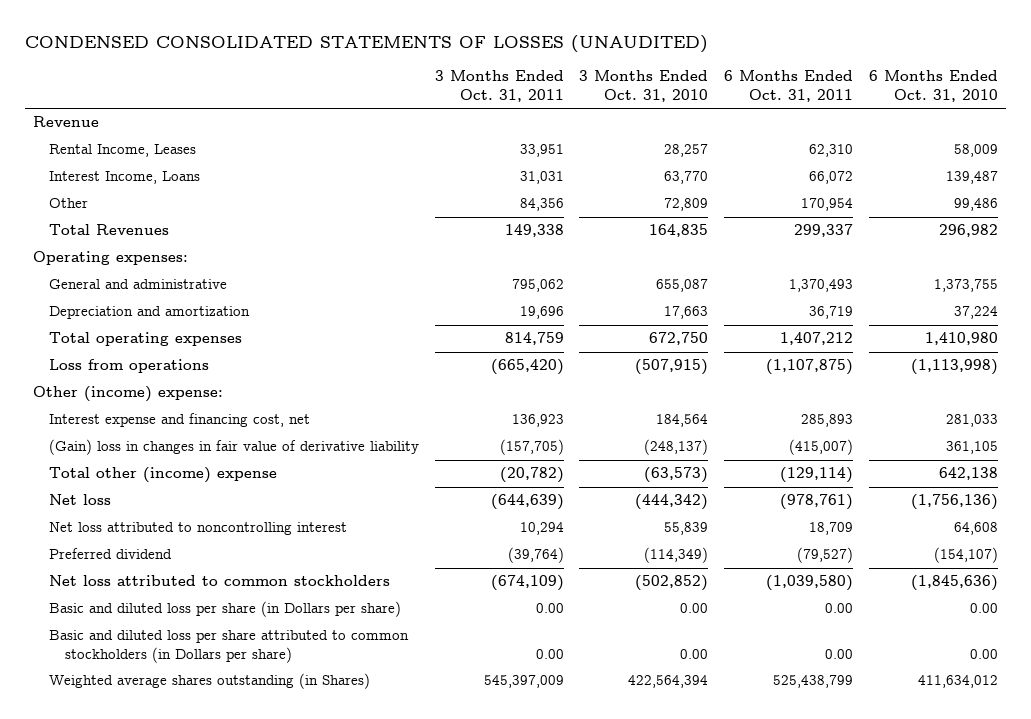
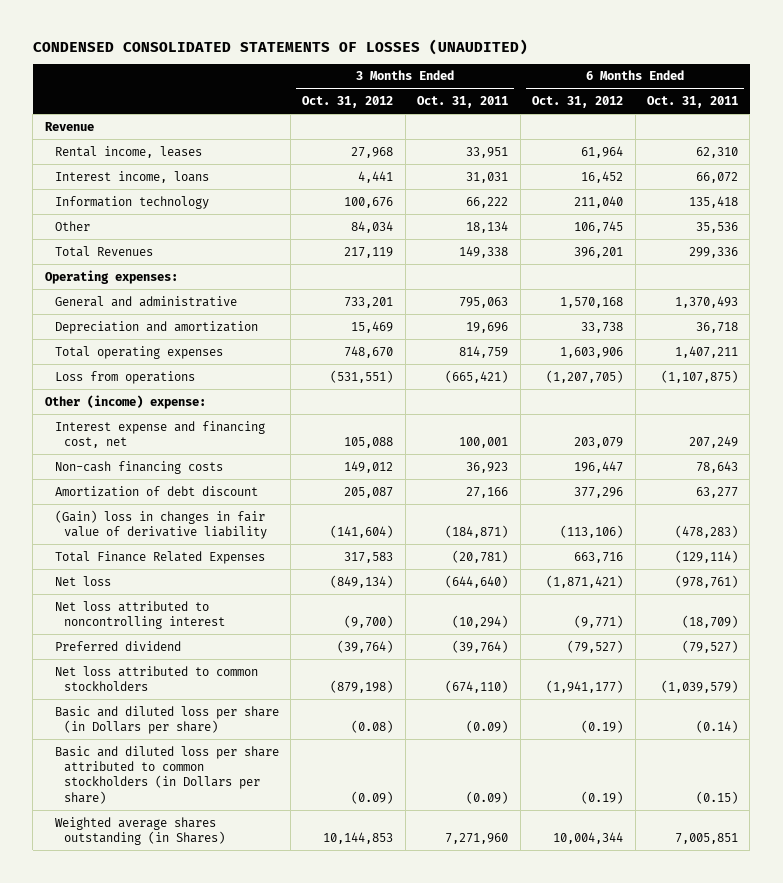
- | 3 Months Ended Oct. 31, 2011 | 3 Months Ended Oct. 31, 2010 | 6 Months Ended Oct. 31, 2011 | 6 Months Ended Oct. 31, 2010
+ | 3 Months Ended Oct. 31, 2012 | 3 Months Ended Oct. 31, 2011 | 6 Months Ended Oct. 31, 2012 | 6 Months Ended Oct. 31, 2011
- Rental Income, Leases | 33,951 | 28,257 | 62,310 | 58,009
- Interest Income, Loans | 31,031 | 63,770 | 66,072 | 139,487
- Other | 84,356 | 72,809 | 170,954 | 99,486
- Total Revenues | 149,338 | 164,835 | 299,337 | 296,982
+ Rental income, leases | 27,968 | 33,951 | 61,964 | 62,310
+ Interest income, loans | 4,441 | 31,031 | 16,452 | 66,072
+ Information technology | 100,676 | 66,222 | 211,040 | 135,418
+ Other | 84,034 | 18,134 | 106,745 | 35,536
+ Total Revenues | 217,119 | 149,338 | 396,201 | 299,336
- General and administrative | 795,062 | 655,087 | 1,370,493 | 1,373,755
- Depreciation and amortization | 19,696 | 17,663 | 36,719 | 37,224
- Total operating expenses | 814,759 | 672,750 | 1,407,212 | 1,410,980
- Loss from operations | (665,420) | (507,915) | (1,107,875) | (1,113,998)
+ General and administrative | 733,201 | 795,063 | 1,570,168 | 1,370,493
+ Depreciation and amortization | 15,469 | 19,696 | 33,738 | 36,718
+ Total operating expenses | 748,670 | 814,759 | 1,603,906 | 1,407,211
+ Loss from operations | (531,551) | (665,421) | (1,207,705) | (1,107,875)
- Interest expense and financing cost, net | 136,923 | 184,564 | 285,893 | 281,033
- (Gain) loss in changes in fair value of derivative liability | (157,705) | (248,137) | (415,007) | 361,105
- Total other (income) expense | (20,782) | (63,573) | (129,114) | 642,138
- Net loss | (644,639) | (444,342) | (978,761) | (1,756,136)
- Net loss attributed to noncontrolling interest | 10,294 | 55,839 | 18,709 | 64,608
+ Interest expense and financing cost, net | 105,088 | 100,001 | 203,079 | 207,249
+ Non-cash financing costs | 149,012 | 36,923 | 196,447 | 78,643
+ Amortization of debt discount | 205,087 | 27,166 | 377,296 | 63,277
+ (Gain) loss in changes in fair value of derivative liability | (141,604) | (184,871) | (113,106) | (478,283)
+ Total Finance Related Expenses | 317,583 | (20,781) | 663,716 | (129,114)
+ Net loss | (849,134) | (644,640) | (1,871,421) | (978,761)
+ Net loss attributed to noncontrolling interest | (9,700) | (10,294) | (9,771) | (18,709)
- Net loss attributed to common stockholders | (674,109) | (502,852) | (1,039,580) | (1,845,636)
- Basic and diluted loss per share (in Dollars per share) | 0.00 | 0.00 | 0.00 | 0.00
- Basic and diluted loss per share attributed to common stockholders (in Dollars per share) | 0.00 | 0.00 | 0.00 | 0.00
- Weighted average shares outstanding (in Shares) | 545,397,009 | 422,564,394 | 525,438,799 | 411,634,012
+ Net loss attributed to common stockholders | (879,198) | (674,110) | (1,941,177) | (1,039,579)
+ Basic and diluted loss per share (in Dollars per share) | (0.08) | (0.09) | (0.19) | (0.14)
+ Basic and diluted loss per share attributed to common stockholders (in Dollars per share) | (0.09) | (0.09) | (0.19) | (0.15)
+ Weighted average shares outstanding (in Shares) | 10,144,853 | 7,271,960 | 10,004,344 | 7,005,851

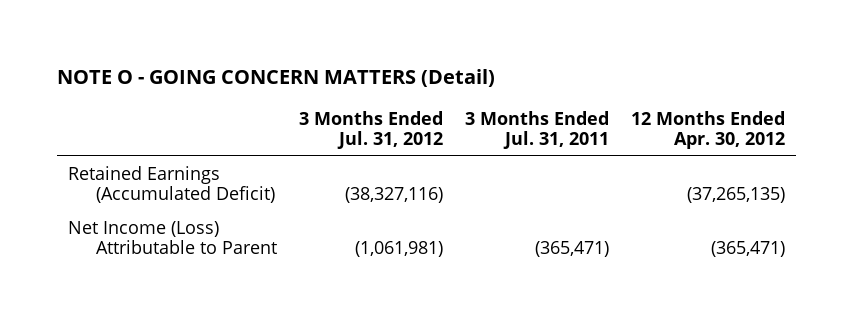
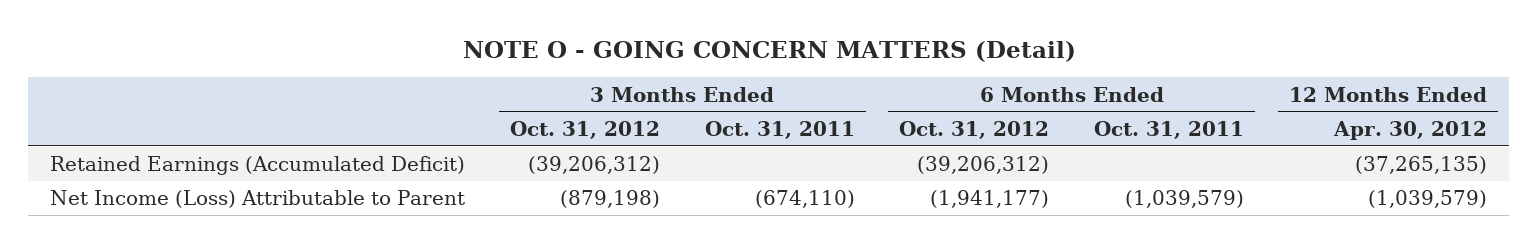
- | 3 Months Ended Jul. 31, 2012 | 3 Months Ended Jul. 31, 2011 | 12 Months Ended Apr. 30, 2012
+ | 3 Months Ended Oct. 31, 2012 | 3 Months Ended Oct. 31, 2011 | 6 Months Ended Oct. 31, 2012 | 6 Months Ended Oct. 31, 2011 | 12 Months Ended Apr. 30, 2012
- Net Income (Loss) Attributable to Parent | (1,061,981) | (365,471) | (365,471)
+ Net Income (Loss) Attributable to Parent | (879,198) | (674,110) | (1,941,177) | (1,039,579) | (1,039,579)

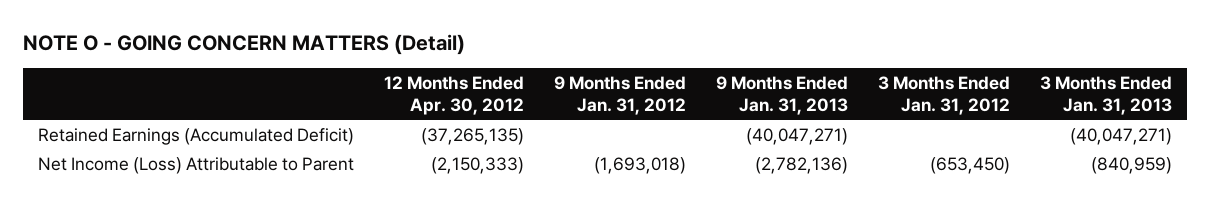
- | 3 Months Ended Oct. 31, 2012 | 3 Months Ended Oct. 31, 2011 | 6 Months Ended Oct. 31, 2012 | 6 Months Ended Oct. 31, 2011 | 12 Months Ended Apr. 30, 2012
+ | 12 Months Ended Apr. 30, 2012 | 9 Months Ended Jan. 31, 2012 | 9 Months Ended Jan. 31, 2013 | 3 Months Ended Jan. 31, 2012 | 3 Months Ended Jan. 31, 2013
- Net Income (Loss) Attributable to Parent | (879,198) | (674,110) | (1,941,177) | (1,039,579) | (1,039,579)
+ Net Income (Loss) Attributable to Parent | (2,150,333) | (1,693,018) | (2,782,136) | (653,450) | (840,959)

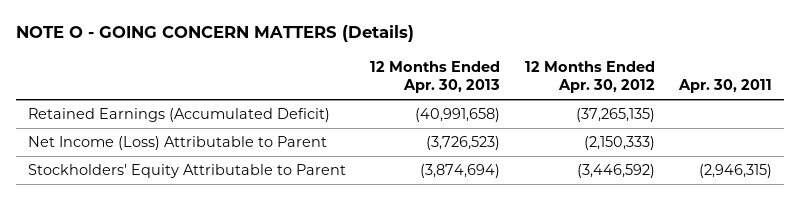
- NOTE O - GOING CONCERN MATTERS (Detail)
+ NOTE O - GOING CONCERN MATTERS (Details)
- | 12 Months Ended Apr. 30, 2012 | 9 Months Ended Jan. 31, 2012 | 9 Months Ended Jan. 31, 2013 | 3 Months Ended Jan. 31, 2012 | 3 Months Ended Jan. 31, 2013
+ | 12 Months Ended Apr. 30, 2013 | 12 Months Ended Apr. 30, 2012 | Apr. 30, 2011
+ Stockholders' Equity Attributable to Parent | (3,874,694) | (3,446,592) | (2,946,315)

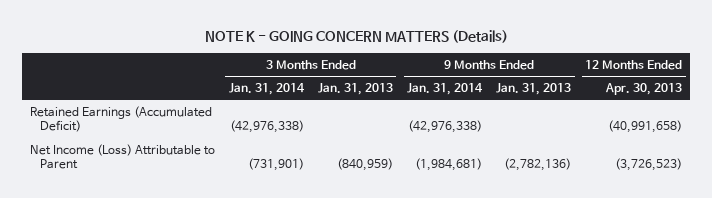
- NOTE O - GOING CONCERN MATTERS (Details)
+ NOTE K - GOING CONCERN MATTERS (Details)
- | 12 Months Ended Apr. 30, 2013 | 12 Months Ended Apr. 30, 2012 | Apr. 30, 2011
+ | 3 Months Ended Jan. 31, 2014 | 3 Months Ended Jan. 31, 2013 | 9 Months Ended Jan. 31, 2014 | 9 Months Ended Jan. 31, 2013 | 12 Months Ended Apr. 30, 2013
- Stockholders' Equity Attributable to Parent | (3,874,694) | (3,446,592) | (2,946,315)

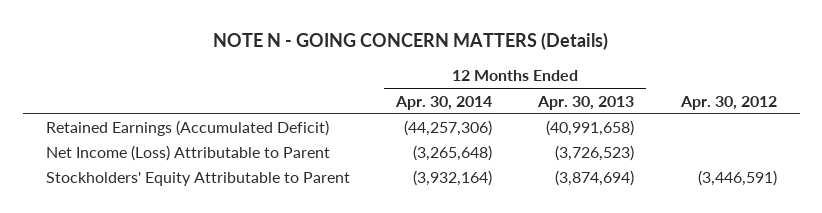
- NOTE K - GOING CONCERN MATTERS (Details)
+ NOTE N - GOING CONCERN MATTERS (Details)
- | 3 Months Ended Jan. 31, 2014 | 3 Months Ended Jan. 31, 2013 | 9 Months Ended Jan. 31, 2014 | 9 Months Ended Jan. 31, 2013 | 12 Months Ended Apr. 30, 2013
+ | 12 Months Ended Apr. 30, 2014 | 12 Months Ended Apr. 30, 2013 | Apr. 30, 2012
+ Stockholders' Equity Attributable to Parent | (3,932,164) | (3,874,694) | (3,446,591)

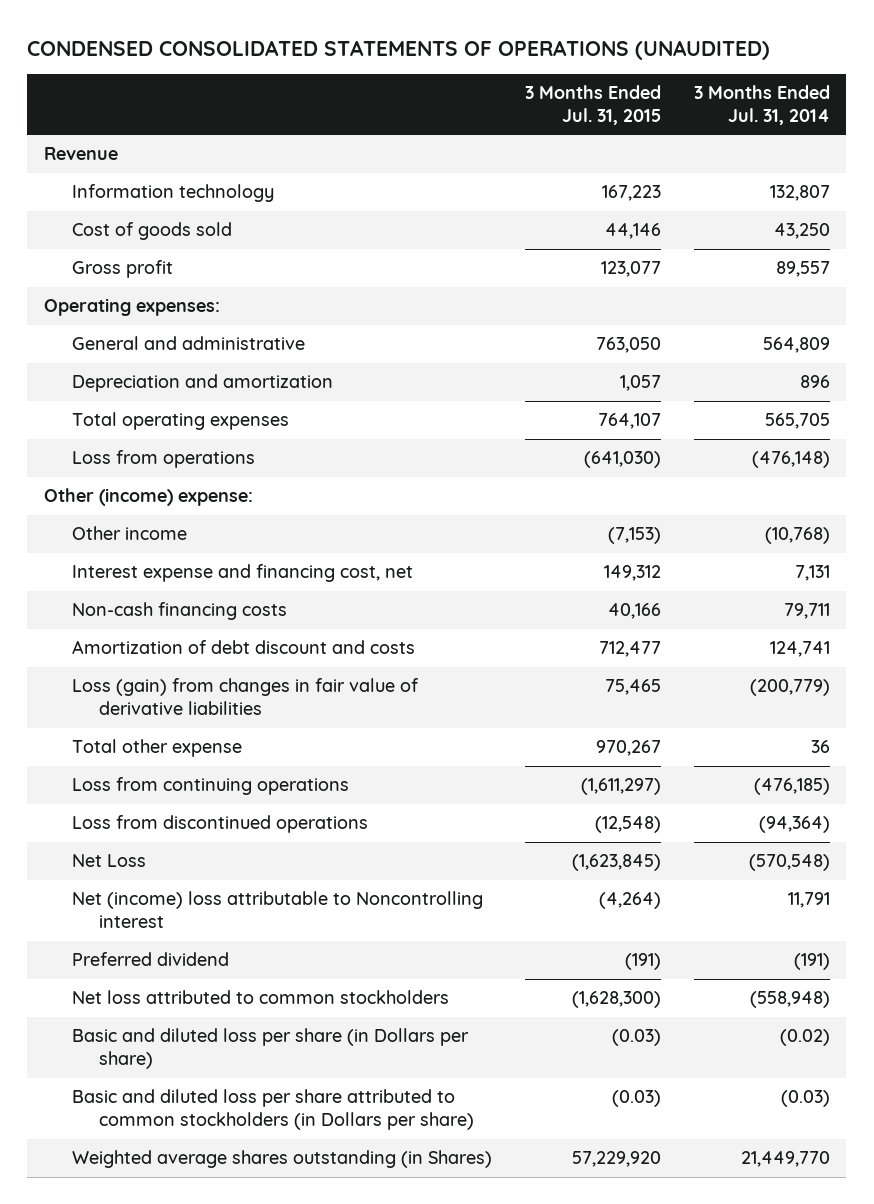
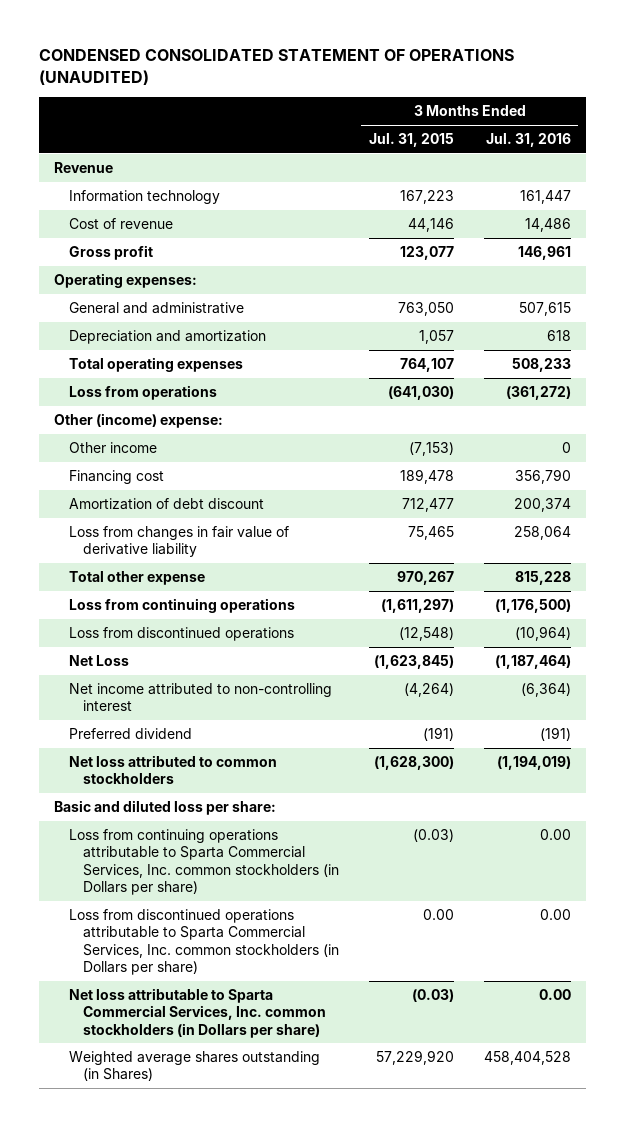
- CONDENSED CONSOLIDATED STATEMENTS OF OPERATIONS (UNAUDITED)
+ CONDENSED CONSOLIDATED STATEMENT OF OPERATIONS (UNAUDITED)
- | 3 Months Ended Jul. 31, 2015 | 3 Months Ended Jul. 31, 2014
+ | 3 Months Ended Jul. 31, 2015 | 3 Months Ended Jul. 31, 2016
- Cost of goods sold | 44,146 | 43,250
+ Cost of revenue | 44,146 | 14,486
- Interest expense and financing cost, net | 149,312 | 7,131
- Non-cash financing costs | 40,166 | 79,711
- Amortization of debt discount and costs | 712,477 | 124,741
- Loss (gain) from changes in fair value of derivative liabilities | 75,465 | (200,779)
+ Financing cost | 189,478 | 356,790
+ Amortization of debt discount | 712,477 | 200,374
+ Loss from changes in fair value of derivative liability | 75,465 | 258,064
- Net (income) loss attributable to Noncontrolling interest | (4,264) | 11,791
+ Net income attributed to non-controlling interest | (4,264) | (6,364)
- Basic and diluted loss per share (in Dollars per share) | (0.03) | (0.02)
- Basic and diluted loss per share attributed to common stockholders (in Dollars per share) | (0.03) | (0.03)
+ Basic and diluted loss per share:
+ Loss from continuing operations attributable to Sparta Commercial Services, Inc. common stockholders (in Dollars per share) | (0.03) | 0.00
+ Loss from discontinued operations attributable to Sparta Commercial Services, Inc. common stockholders (in Dollars per share) | 0.00 | 0.00
+ Net loss attributable to Sparta Commercial Services, Inc. common stockholders (in Dollars per share) | (0.03) | 0.00

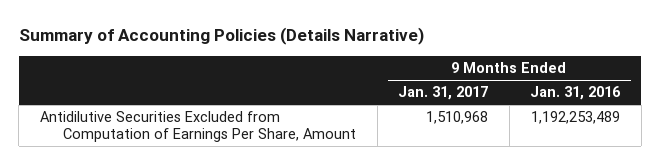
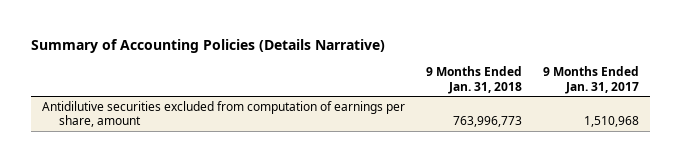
- | 9 Months Ended Jan. 31, 2017 | 9 Months Ended Jan. 31, 2016
+ | 9 Months Ended Jan. 31, 2018 | 9 Months Ended Jan. 31, 2017
- Antidilutive Securities Excluded from Computation of Earnings Per Share, Amount | 1,510,968 | 1,192,253,489
+ Antidilutive securities excluded from computation of earnings per share, amount | 763,996,773 | 1,510,968

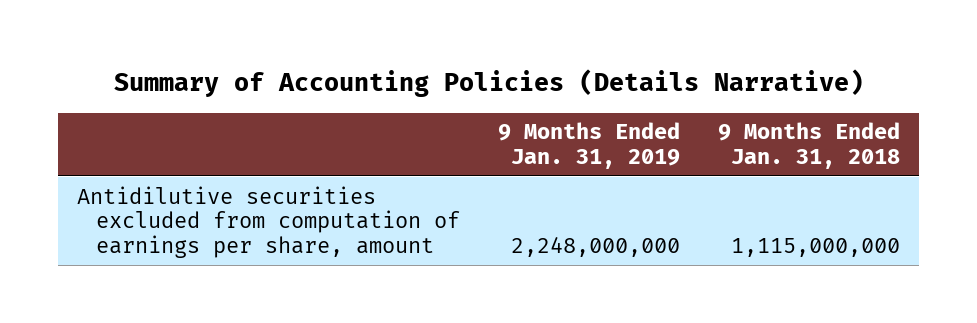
- | 9 Months Ended Jan. 31, 2018 | 9 Months Ended Jan. 31, 2017
+ | 9 Months Ended Jan. 31, 2019 | 9 Months Ended Jan. 31, 2018
- Antidilutive securities excluded from computation of earnings per share, amount | 763,996,773 | 1,510,968
+ Antidilutive securities excluded from computation of earnings per share, amount | 2,248,000,000 | 1,115,000,000

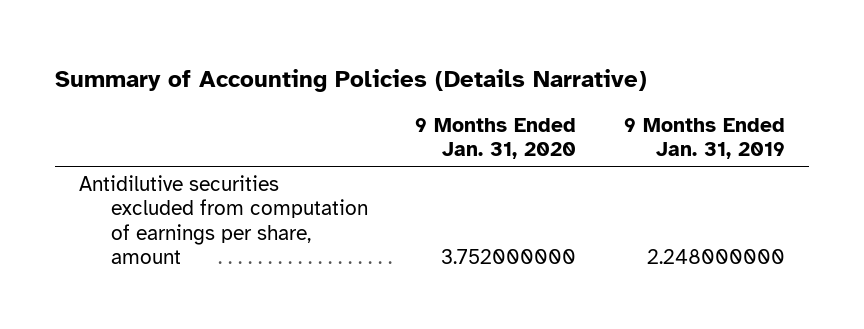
- | 9 Months Ended Jan. 31, 2019 | 9 Months Ended Jan. 31, 2018
+ | 9 Months Ended Jan. 31, 2020 | 9 Months Ended Jan. 31, 2019
- Antidilutive securities excluded from computation of earnings per share, amount | 2,248,000,000 | 1,115,000,000
+ Antidilutive securities excluded from computation of earnings per share, amount | 3.752000000 | 2.248000000

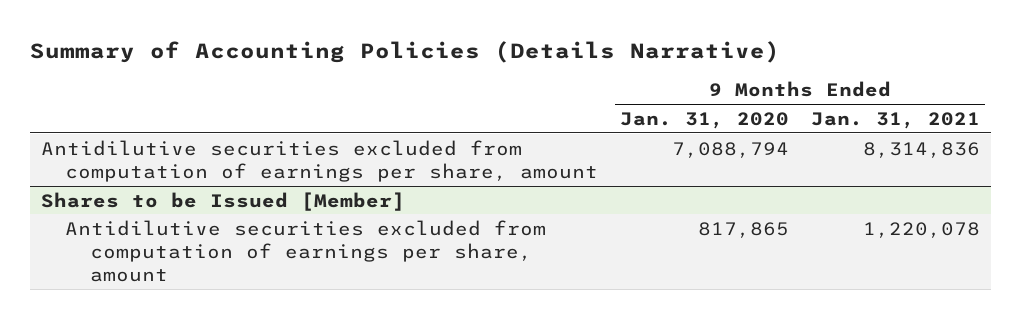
- | 9 Months Ended Jan. 31, 2020 | 9 Months Ended Jan. 31, 2019
+ | 9 Months Ended Jan. 31, 2020 | 9 Months Ended Jan. 31, 2021
- Antidilutive securities excluded from computation of earnings per share, amount | 3.752000000 | 2.248000000
+ Antidilutive securities excluded from computation of earnings per share, amount | 7,088,794 | 8,314,836
+ Shares to be Issued [Member]
+ Antidilutive securities excluded from computation of earnings per share, amount | 817,865 | 1,220,078

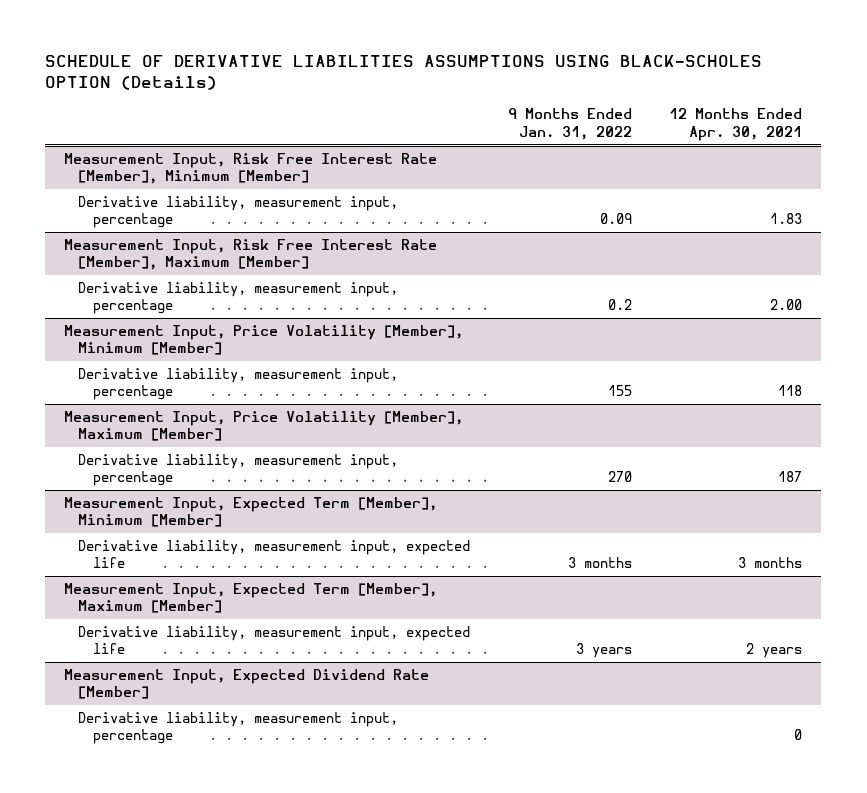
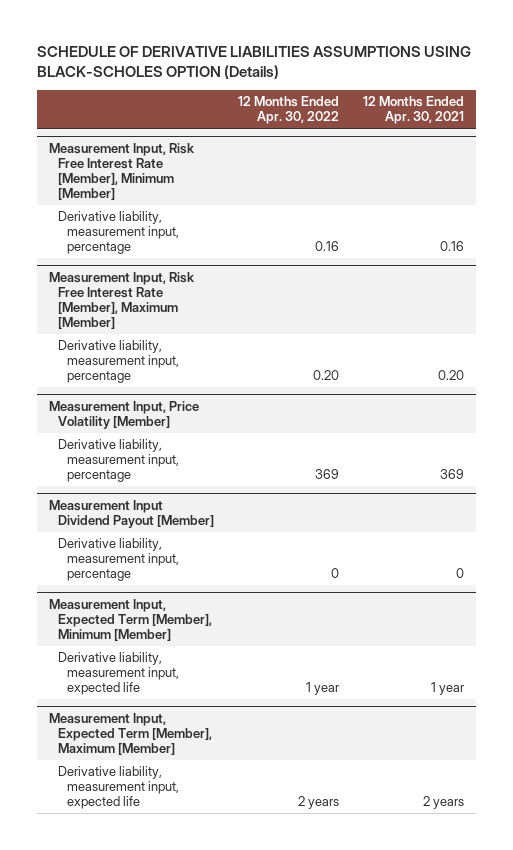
- | 9 Months Ended Jan. 31, 2022 | 12 Months Ended Apr. 30, 2021
+ | 12 Months Ended Apr. 30, 2022 | 12 Months Ended Apr. 30, 2021
@ Measurement Input, Risk Free Interest Rate [Member], Minimum [Member]
- Derivative liability, measurement input, percentage | 0.09 | 1.83
+ Derivative liability, measurement input, percentage | 0.16 | 0.16
@ Measurement Input, Risk Free Interest Rate [Member], Maximum [Member]
- Derivative liability, measurement input, percentage | 0.2 | 2.00
- Measurement Input, Price Volatility [Member], Minimum [Member]
- Derivative liability, measurement input, percentage | 155 | 118
- Measurement Input, Price Volatility [Member], Maximum [Member]
- Derivative liability, measurement input, percentage | 270 | 187
@ Measurement Input, Risk Free Interest Rate [Member], Maximum [Member]
+ Derivative liability, measurement input, percentage | 0.20 | 0.20
+ Measurement Input, Price Volatility [Member]
+ Derivative liability, measurement input, percentage | 369 | 369
+ Measurement Input Dividend Payout [Member]
+ Derivative liability, measurement input, percentage | 0 | 0
@ Measurement Input, Expected Term [Member], Minimum [Member]
- Derivative liability, measurement input, expected life | 3 months | 3 months
+ Derivative liability, measurement input, expected life | 1 year | 1 year
- Measurement Input, Expected Dividend Rate [Member]
- Derivative liability, measurement input, percentage | | 0

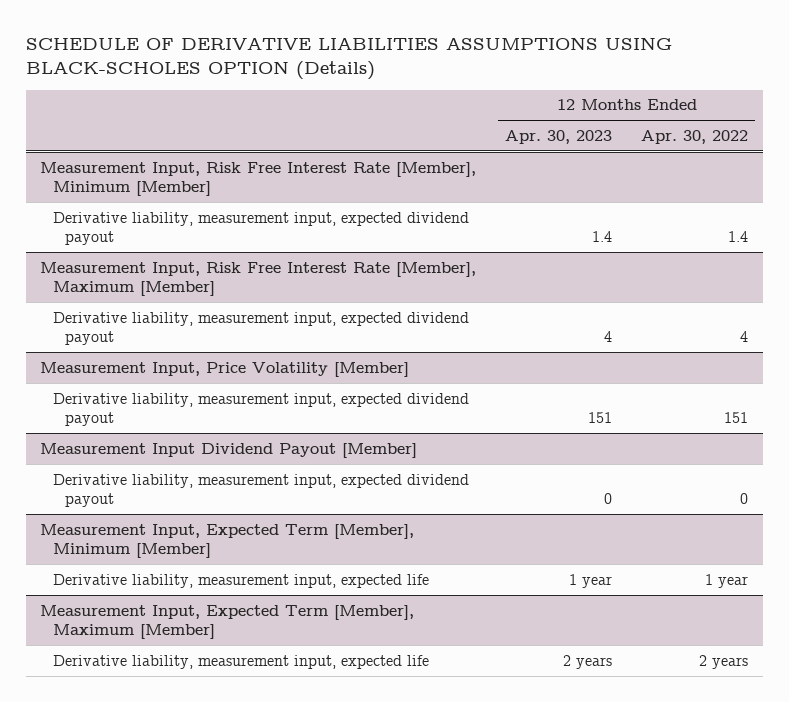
- | 12 Months Ended Apr. 30, 2022 | 12 Months Ended Apr. 30, 2021
+ | 12 Months Ended Apr. 30, 2023 | 12 Months Ended Apr. 30, 2022
@ Measurement Input, Risk Free Interest Rate [Member], Minimum [Member]
- Derivative liability, measurement input, percentage | 0.16 | 0.16
+ Derivative liability, measurement input, expected dividend payout | 1.4 | 1.4
@ Measurement Input, Risk Free Interest Rate [Member], Maximum [Member]
- Derivative liability, measurement input, percentage | 0.20 | 0.20
+ Derivative liability, measurement input, expected dividend payout | 4 | 4
@ Measurement Input, Price Volatility [Member]
- Derivative liability, measurement input, percentage | 369 | 369
+ Derivative liability, measurement input, expected dividend payout | 151 | 151
@ Measurement Input Dividend Payout [Member]
- Derivative liability, measurement input, percentage | 0 | 0
+ Derivative liability, measurement input, expected dividend payout | 0 | 0

